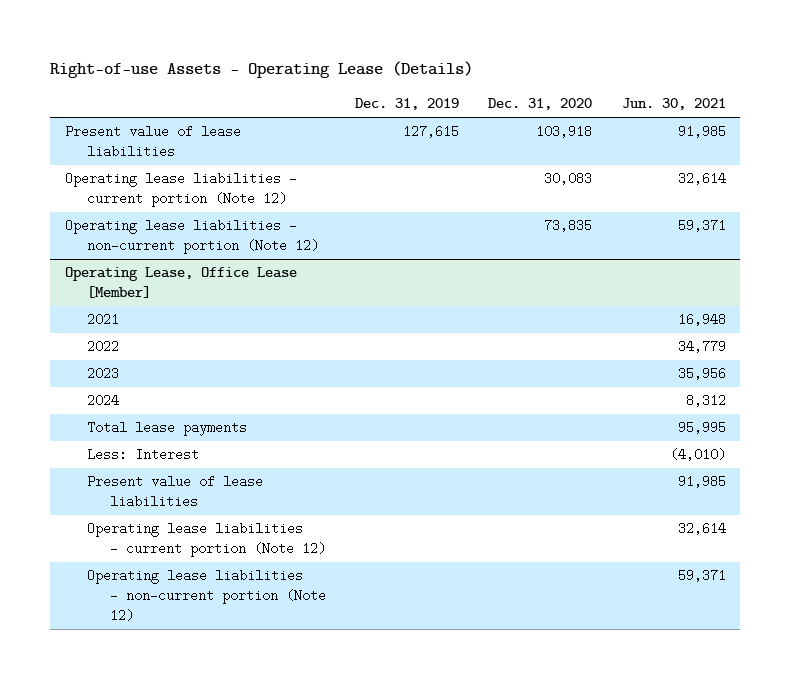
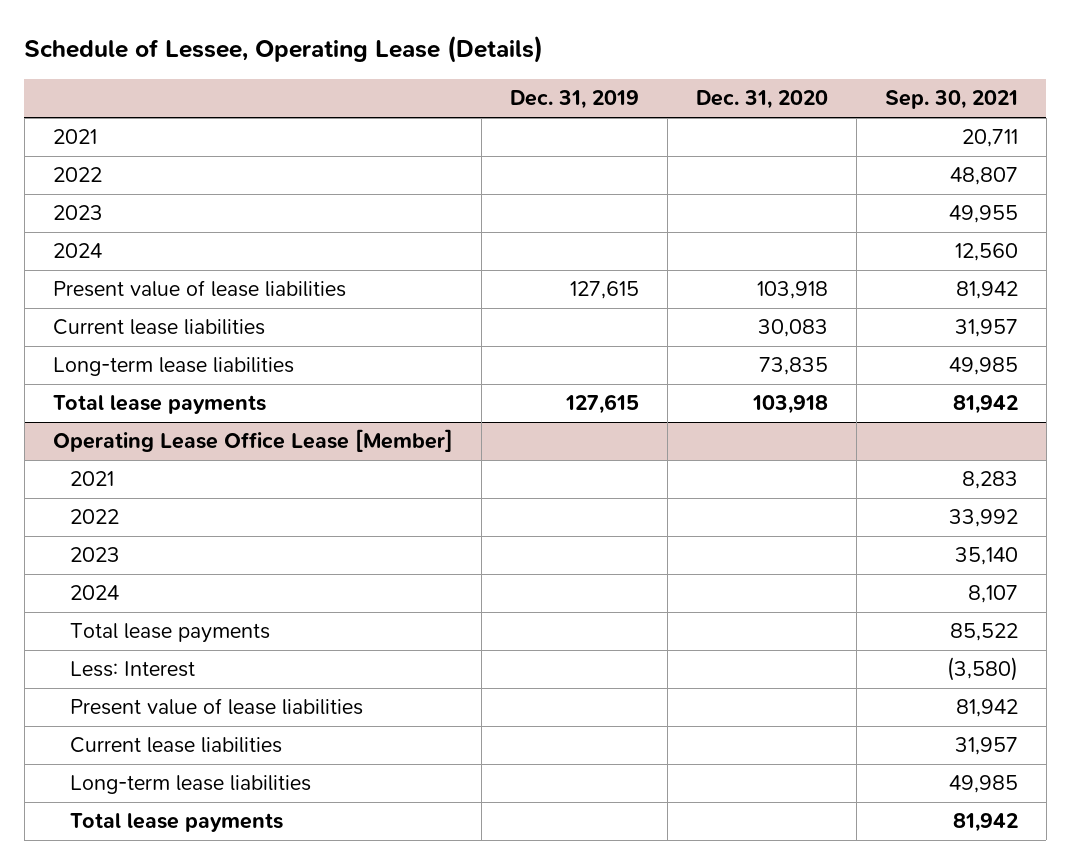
- Right-of-use Assets - Operating Lease (Details)
+ Schedule of Lessee, Operating Lease (Details)
- | Dec. 31, 2019 | Dec. 31, 2020 | Jun. 30, 2021
+ | Dec. 31, 2019 | Dec. 31, 2020 | Sep. 30, 2021
+ 2021 | | | 20,711
+ 2022 | | | 48,807
+ 2023 | | | 49,955
+ 2024 | | | 12,560
- Operating lease liabilities - current portion (Note 12) | | 30,083 | 32,614
- Operating lease liabilities - non-current portion (Note 12) | | 73,835 | 59,371
- Operating Lease, Office Lease [Member]
+ Current lease liabilities | | 30,083 | 31,957
+ Long-term lease liabilities | | 73,835 | 49,985
+ Total lease payments | 127,615 | 103,918 | 81,942
+ Operating Lease Office Lease [Member]
- Operating lease liabilities - current portion (Note 12) | | | 32,614
- Operating lease liabilities - non-current portion (Note 12) | | | 59,371
+ Current lease liabilities | | | 31,957
+ Long-term lease liabilities | | | 49,985
+ Total lease payments | | | 81,942

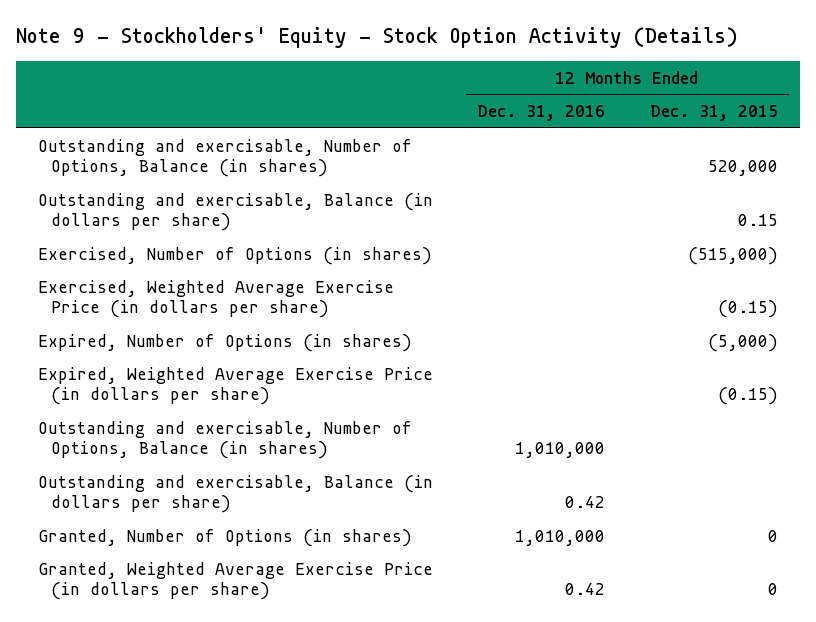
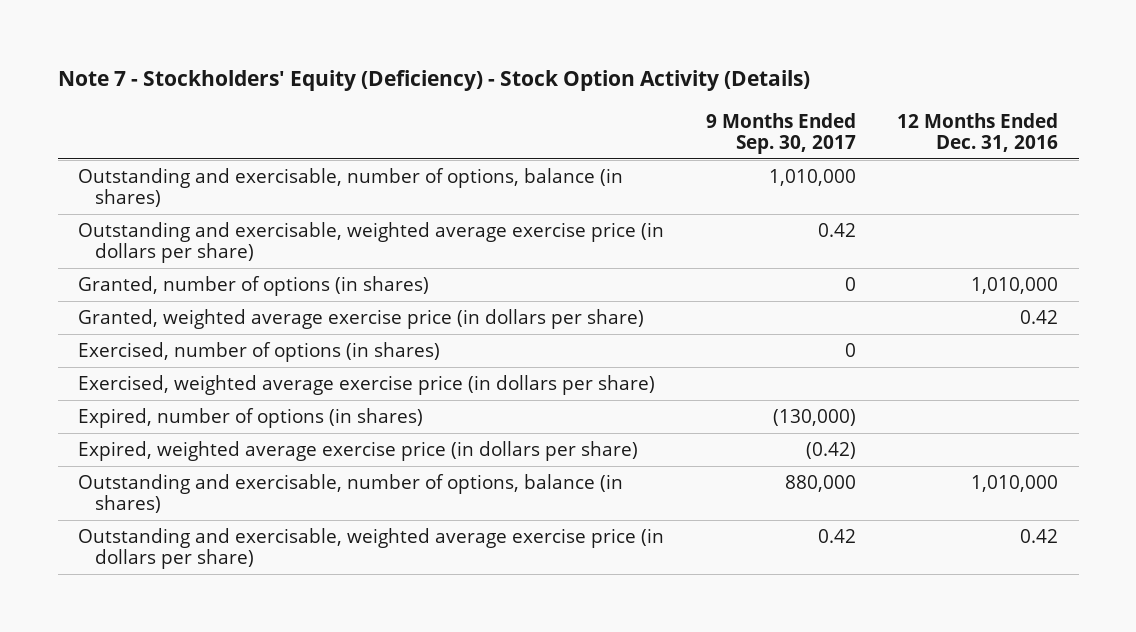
- Note 9 - Stockholders' Equity - Stock Option Activity (Details)
+ Note 7 - Stockholders' Equity (Deficiency) - Stock Option Activity (Details)
- | 12 Months Ended Dec. 31, 2016 | 12 Months Ended Dec. 31, 2015
+ | 9 Months Ended Sep. 30, 2017 | 12 Months Ended Dec. 31, 2016
- Outstanding and exercisable, Number of Options, Balance (in shares) | | 520,000
- Outstanding and exercisable, Balance (in dollars per share) | | 0.15
- Exercised, Number of Options (in shares) | | (515,000)
- Exercised, Weighted Average Exercise Price (in dollars per share) | | (0.15)
- Expired, Number of Options (in shares) | | (5,000)
- Expired, Weighted Average Exercise Price (in dollars per share) | | (0.15)
- Outstanding and exercisable, Number of Options, Balance (in shares) | 1,010,000 |
- Outstanding and exercisable, Balance (in dollars per share) | 0.42 |
- Granted, Number of Options (in shares) | 1,010,000 | 0
- Granted, Weighted Average Exercise Price (in dollars per share) | 0.42 | 0
+ Outstanding and exercisable, number of options, balance (in shares) | 1,010,000 |
+ Outstanding and exercisable, weighted average exercise price (in dollars per share) | 0.42 |
+ Granted, number of options (in shares) | 0 | 1,010,000
+ Granted, weighted average exercise price (in dollars per share) | | 0.42
+ Exercised, number of options (in shares) | 0 |
+ Exercised, weighted average exercise price (in dollars per share)
+ Expired, number of options (in shares) | (130,000) |
+ Expired, weighted average exercise price (in dollars per share) | (0.42) |
+ Outstanding and exercisable, number of options, balance (in shares) | 880,000 | 1,010,000
+ Outstanding and exercisable, weighted average exercise price (in dollars per share) | 0.42 | 0.42

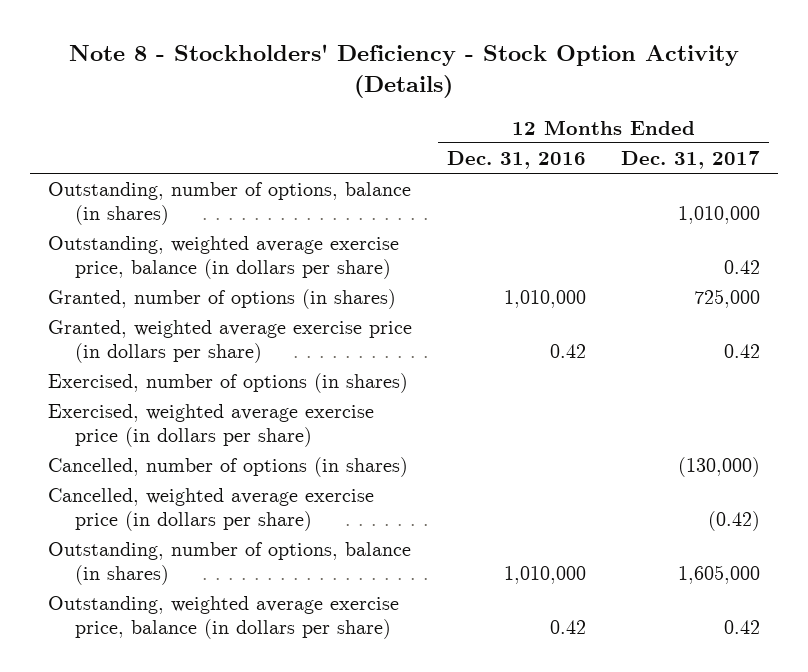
- Note 7 - Stockholders' Equity (Deficiency) - Stock Option Activity (Details)
+ Note 8 - Stockholders' Deficiency - Stock Option Activity (Details)
- | 9 Months Ended Sep. 30, 2017 | 12 Months Ended Dec. 31, 2016
+ | 12 Months Ended Dec. 31, 2016 | 12 Months Ended Dec. 31, 2017
- Outstanding and exercisable, number of options, balance (in shares) | 1,010,000 |
- Outstanding and exercisable, weighted average exercise price (in dollars per share) | 0.42 |
+ Outstanding, number of options, balance (in shares) | | 1,010,000
+ Outstanding, weighted average exercise price, balance (in dollars per share) | | 0.42
- Expired, number of options (in shares) | (130,000) |
- Expired, weighted average exercise price (in dollars per share) | (0.42) |
- Outstanding and exercisable, number of options, balance (in shares) | 880,000 | 1,010,000
- Outstanding and exercisable, weighted average exercise price (in dollars per share) | 0.42 | 0.42
+ Cancelled, number of options (in shares) | | (130,000)
+ Cancelled, weighted average exercise price (in dollars per share) | | (0.42)
+ Outstanding, number of options, balance (in shares) | 1,010,000 | 1,605,000
+ Outstanding, weighted average exercise price, balance (in dollars per share) | 0.42 | 0.42

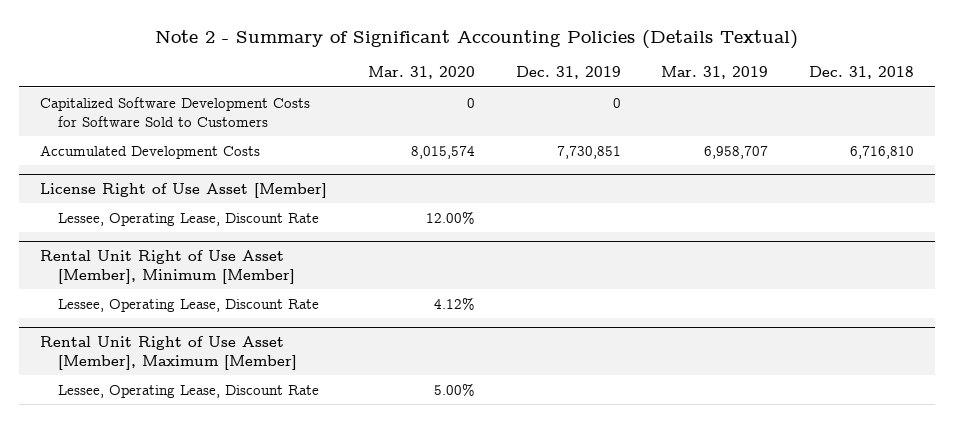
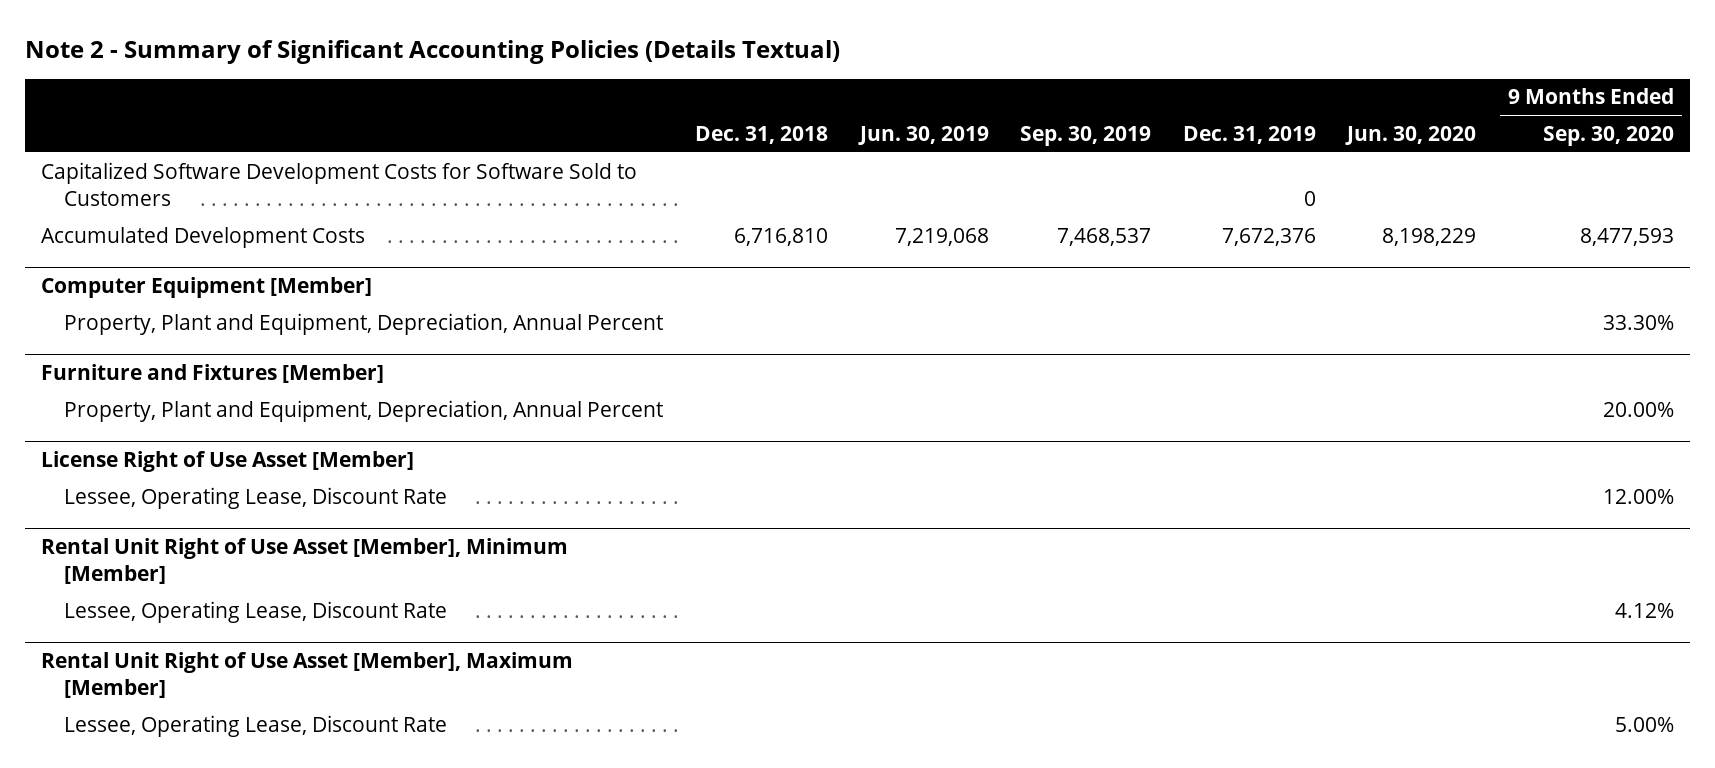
- | Mar. 31, 2020 | Dec. 31, 2019 | Mar. 31, 2019 | Dec. 31, 2018
+ | Dec. 31, 2018 | Jun. 30, 2019 | Sep. 30, 2019 | Dec. 31, 2019 | Jun. 30, 2020 | 9 Months Ended Sep. 30, 2020
- Accumulated Development Costs | 8,015,574 | 7,730,851 | 6,958,707 | 6,716,810
+ Accumulated Development Costs | 6,716,810 | 7,219,068 | 7,468,537 | 7,672,376 | 8,198,229 | 8,477,593
+ Computer Equipment [Member]
+ Property, Plant and Equipment, Depreciation, Annual Percent | | | | | | 33.30%
+ Furniture and Fixtures [Member]
+ Property, Plant and Equipment, Depreciation, Annual Percent | | | | | | 20.00%

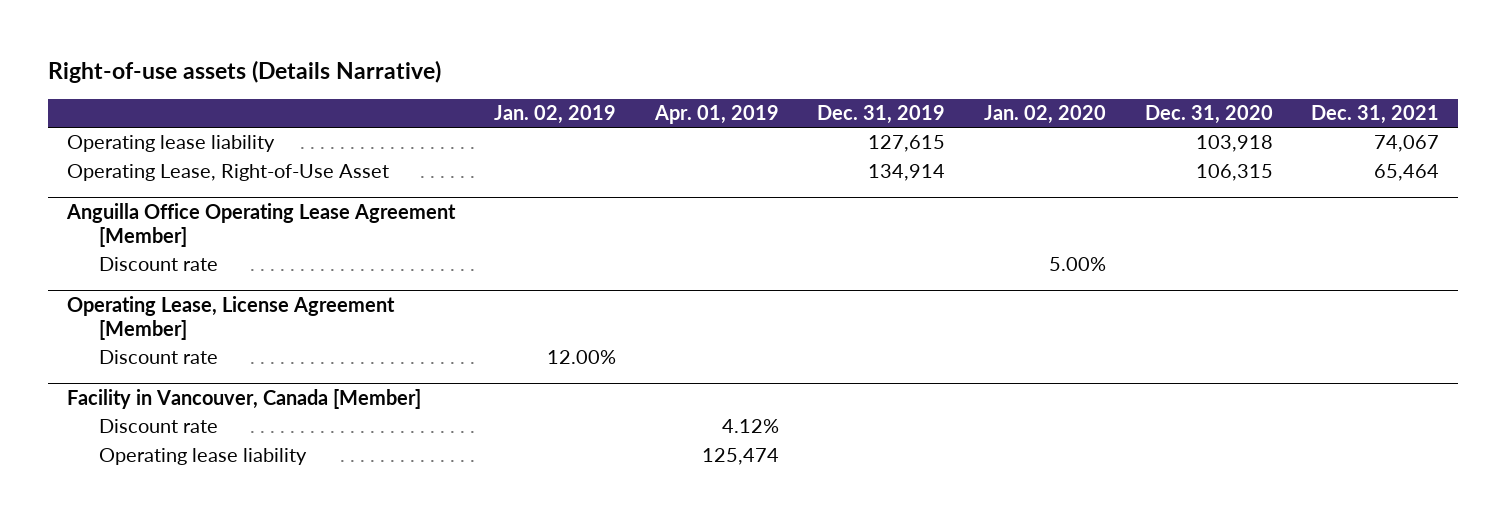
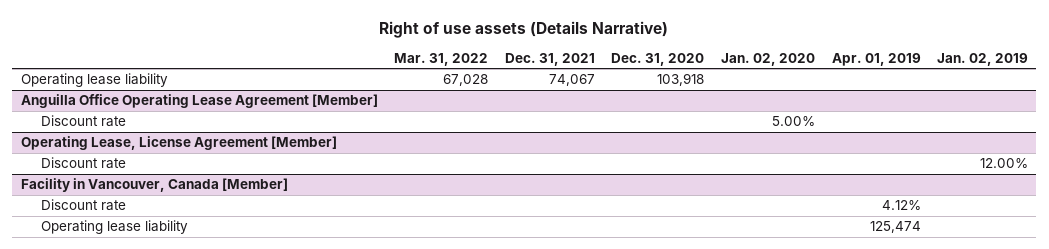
- Right-of-use assets (Details Narrative)
+ Right of use assets (Details Narrative)
- | Jan. 02, 2019 | Apr. 01, 2019 | Dec. 31, 2019 | Jan. 02, 2020 | Dec. 31, 2020 | Dec. 31, 2021
+ | Mar. 31, 2022 | Dec. 31, 2021 | Dec. 31, 2020 | Jan. 02, 2020 | Apr. 01, 2019 | Jan. 02, 2019
- Operating Lease, Right-of-Use Asset | | | 134,914 | | 106,315 | 65,464

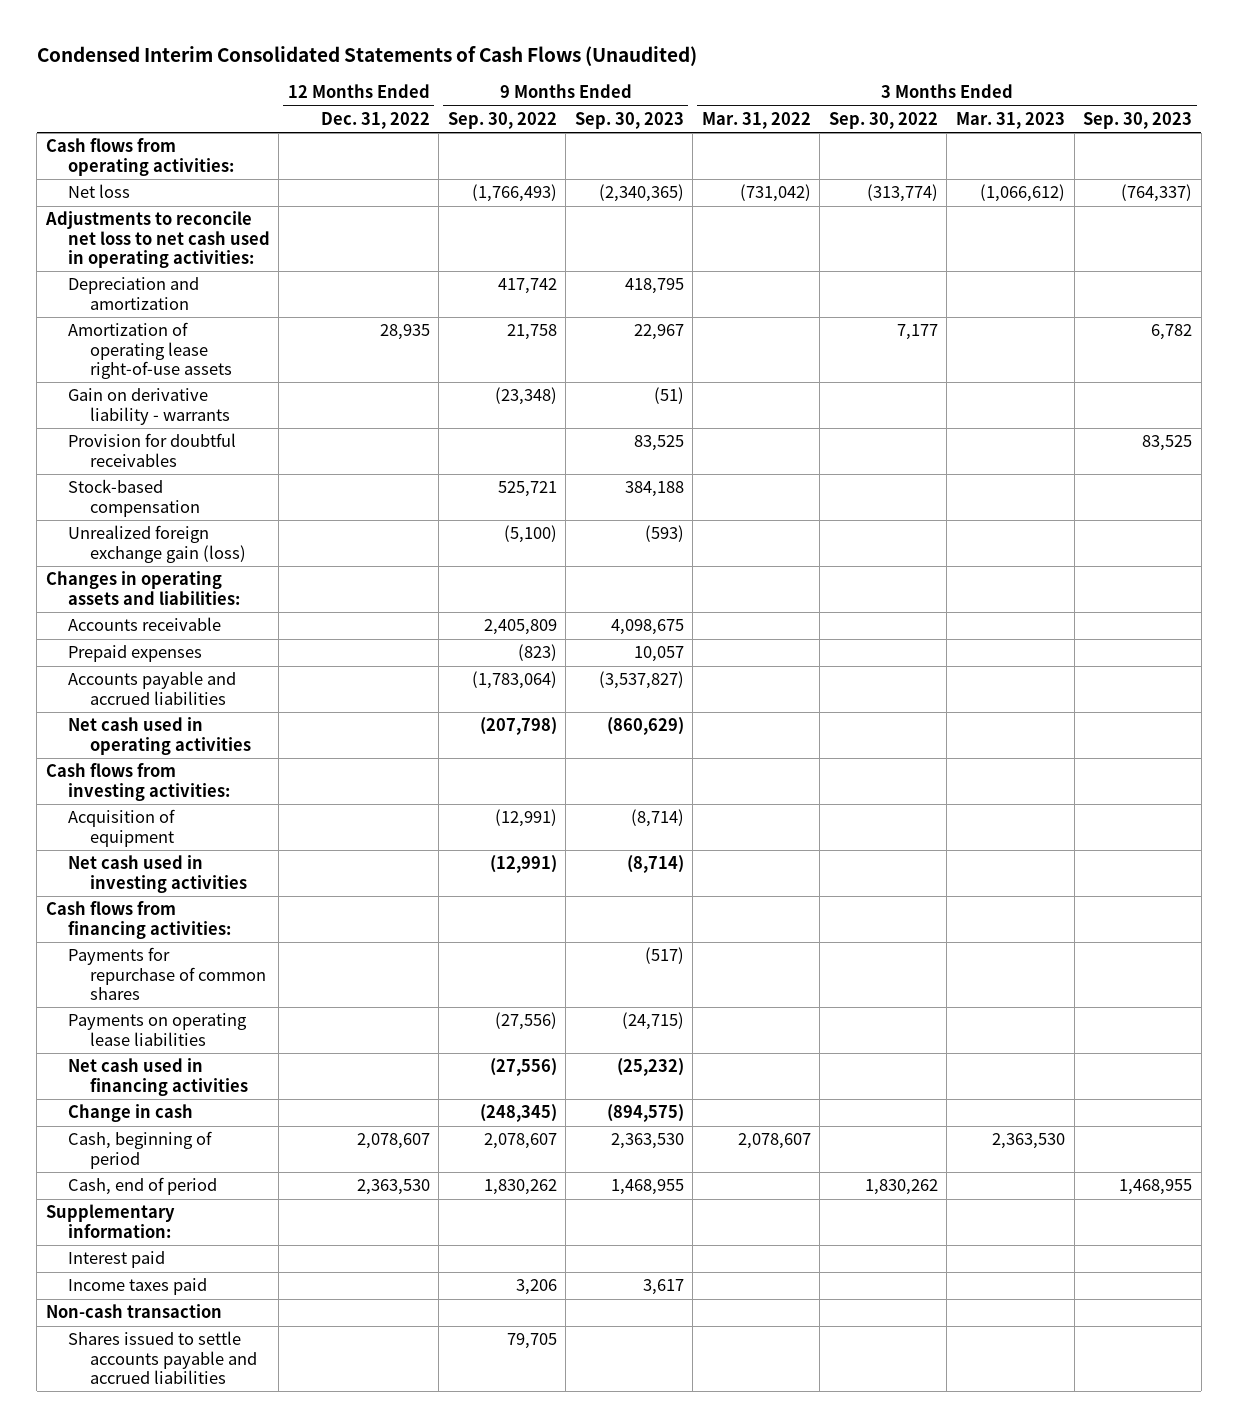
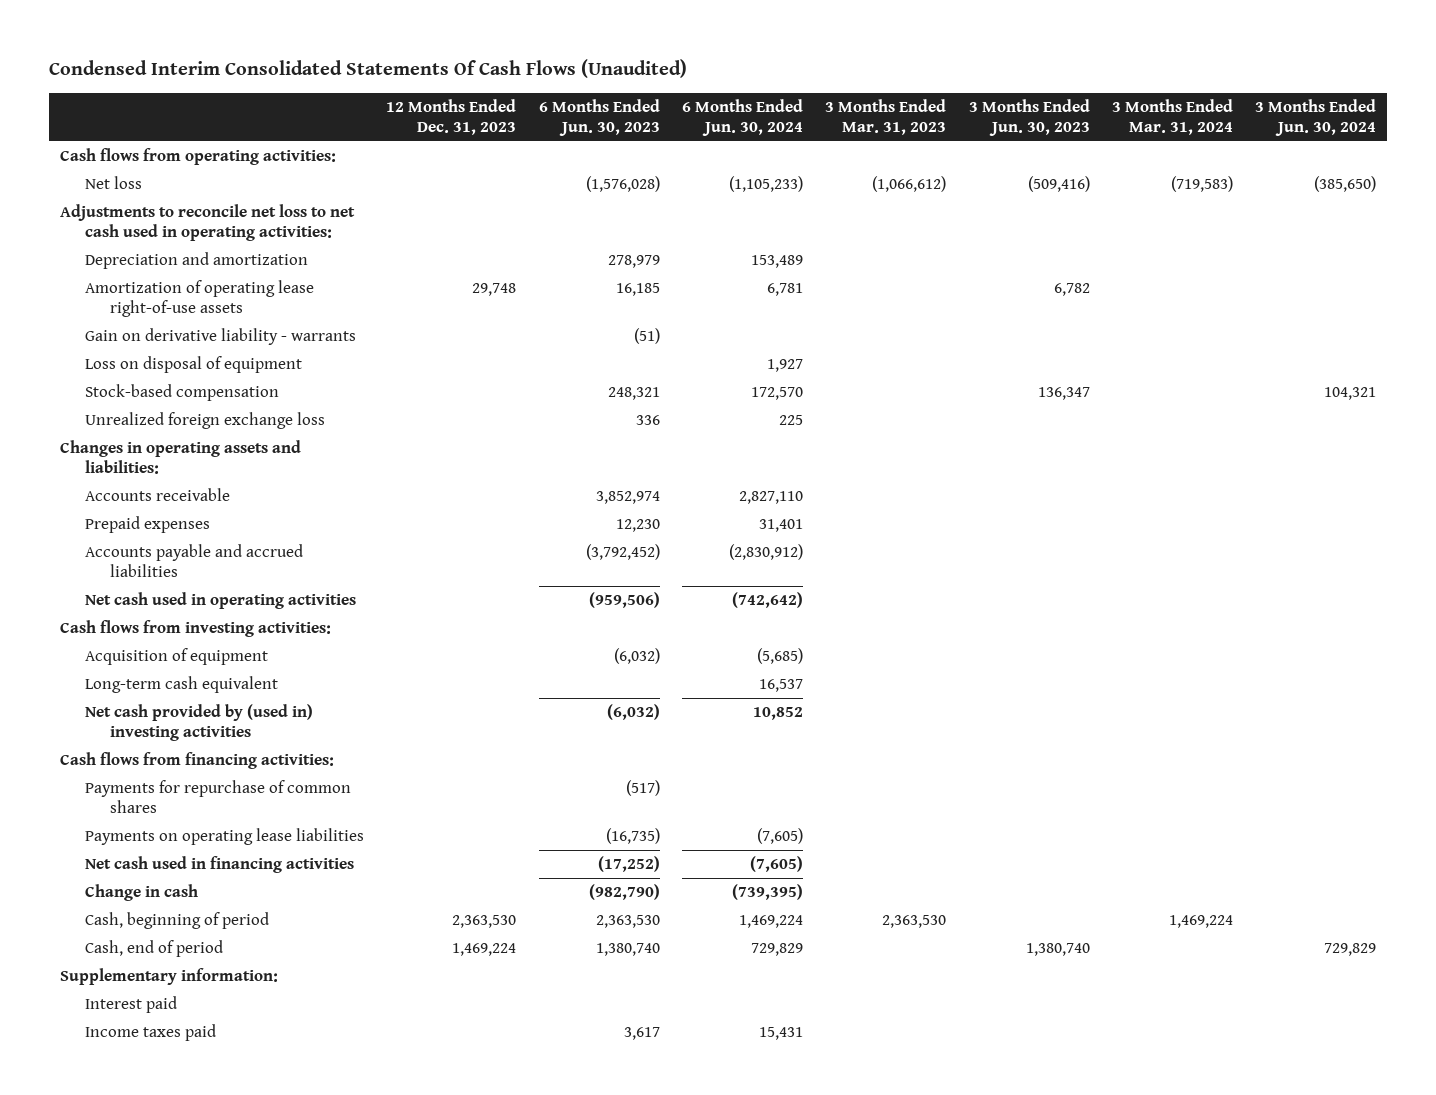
- Condensed Interim Consolidated Statements of Cash Flows (Unaudited)
+ Condensed Interim Consolidated Statements Of Cash Flows (Unaudited)
- | 12 Months Ended Dec. 31, 2022 | 9 Months Ended Sep. 30, 2022 | 9 Months Ended Sep. 30, 2023 | 3 Months Ended Mar. 31, 2022 | 3 Months Ended Sep. 30, 2022 | 3 Months Ended Mar. 31, 2023 | 3 Months Ended Sep. 30, 2023
+ | 12 Months Ended Dec. 31, 2023 | 6 Months Ended Jun. 30, 2023 | 6 Months Ended Jun. 30, 2024 | 3 Months Ended Mar. 31, 2023 | 3 Months Ended Jun. 30, 2023 | 3 Months Ended Mar. 31, 2024 | 3 Months Ended Jun. 30, 2024
- Provision for doubtful receivables | | | 83,525 | | | | 83,525
+ Loss on disposal of equipment | | | 1,927 | | | |
- Unrealized foreign exchange gain (loss) | | (5,100) | (593) | | | |
+ Unrealized foreign exchange loss | | 336 | 225 | | | |
- Net cash used in investing activities | | (12,991) | (8,714) | | | |
+ Long-term cash equivalent | | | 16,537 | | | |
+ Net cash provided by (used in) investing activities | | (6,032) | 10,852 | | | |
- Non-cash transaction
- Shares issued to settle accounts payable and accrued liabilities | | 79,705 | | | | |

